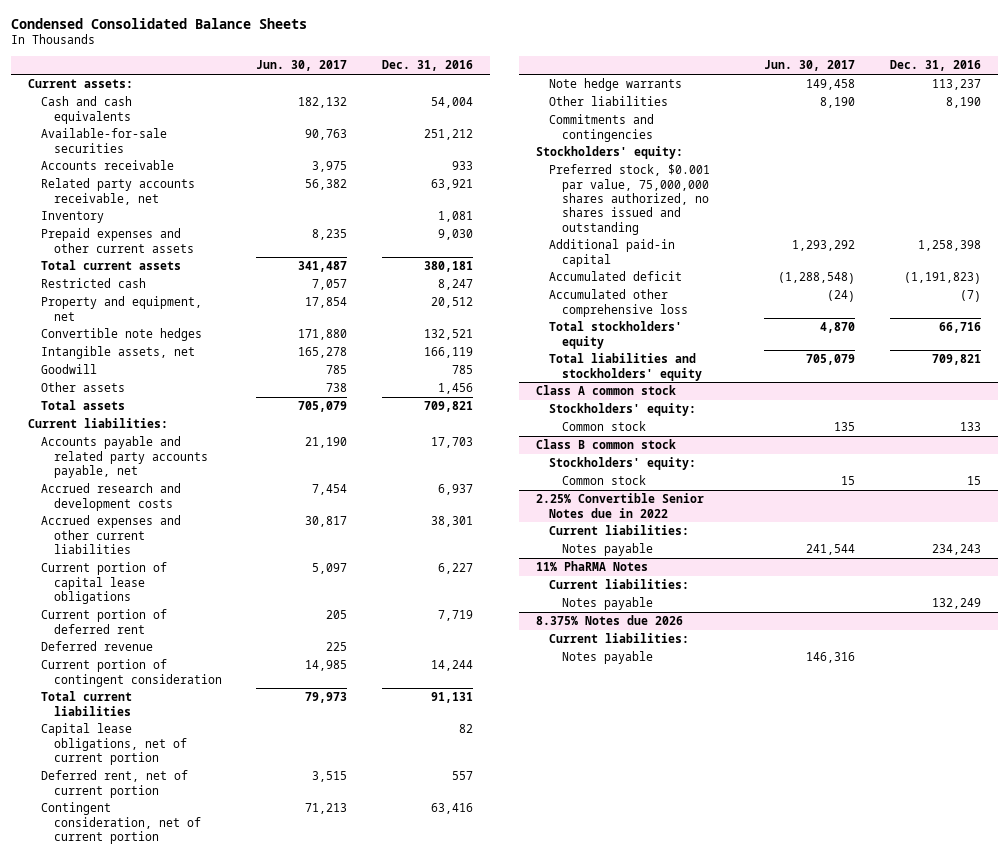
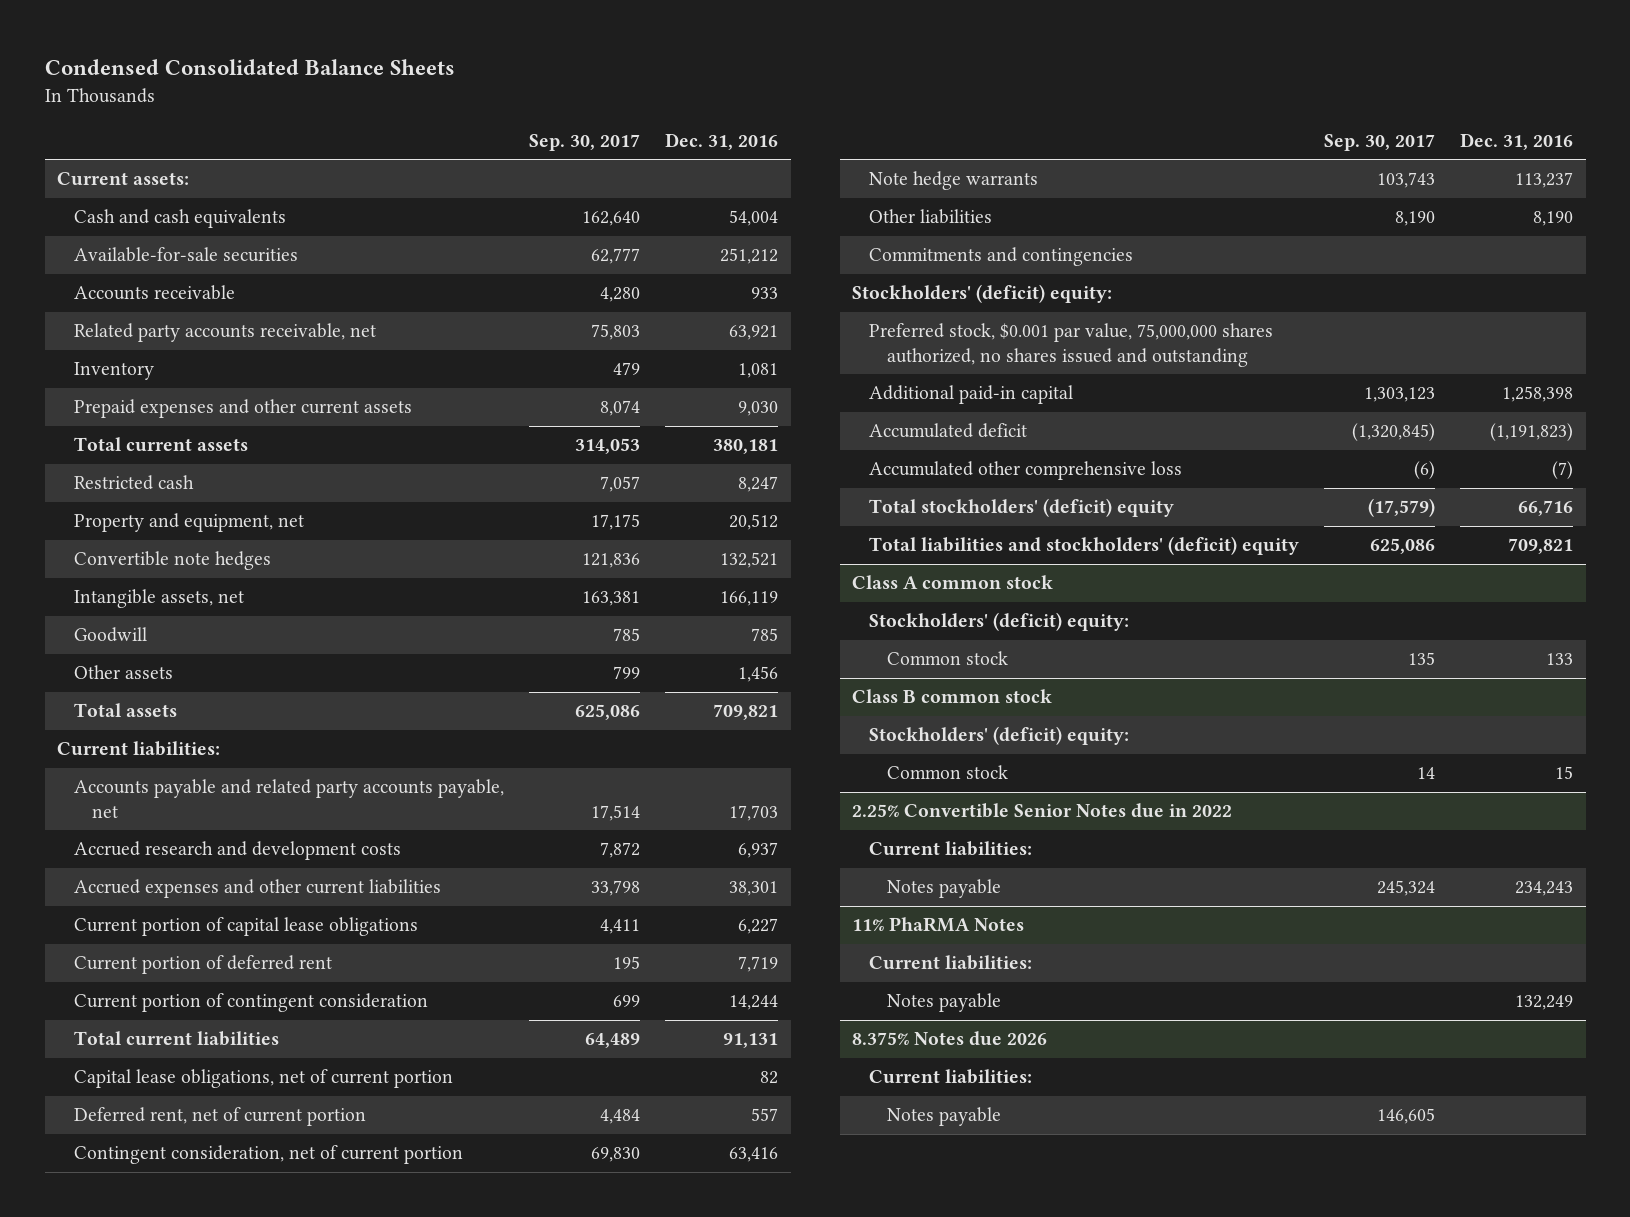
- | Jun. 30, 2017 | Dec. 31, 2016
+ | Sep. 30, 2017 | Dec. 31, 2016
- Deferred revenue | 225 |
- Stockholders' equity:
+ Stockholders' (deficit) equity:
- Total stockholders' equity | 4,870 | 66,716
- Total liabilities and stockholders' equity | 705,079 | 709,821
+ Total stockholders' (deficit) equity | (17,579) | 66,716
+ Total liabilities and stockholders' (deficit) equity | 625,086 | 709,821
@ Class A common stock
- Stockholders' equity:
+ Stockholders' (deficit) equity:
@ Class B common stock
- Stockholders' equity:
+ Stockholders' (deficit) equity:

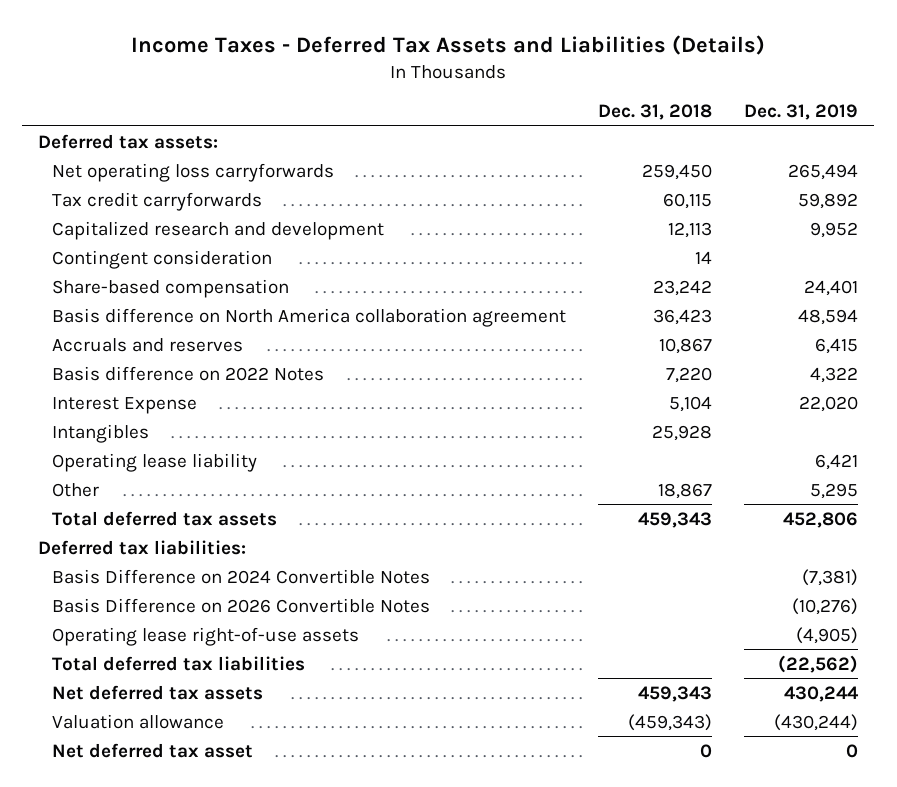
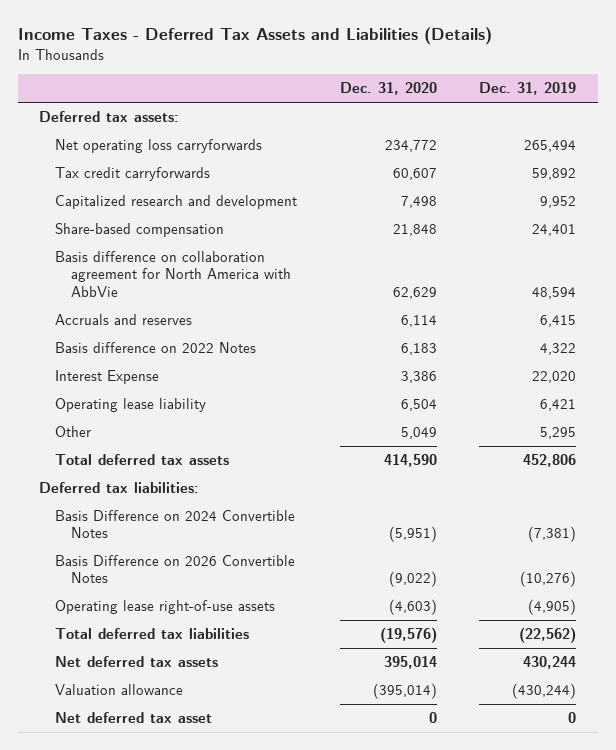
- | Dec. 31, 2018 | Dec. 31, 2019
+ | Dec. 31, 2020 | Dec. 31, 2019
- Contingent consideration | 14 |
- Basis difference on North America collaboration agreement | 36,423 | 48,594
+ Basis difference on collaboration agreement for North America with AbbVie | 62,629 | 48,594
- Intangibles | 25,928 |

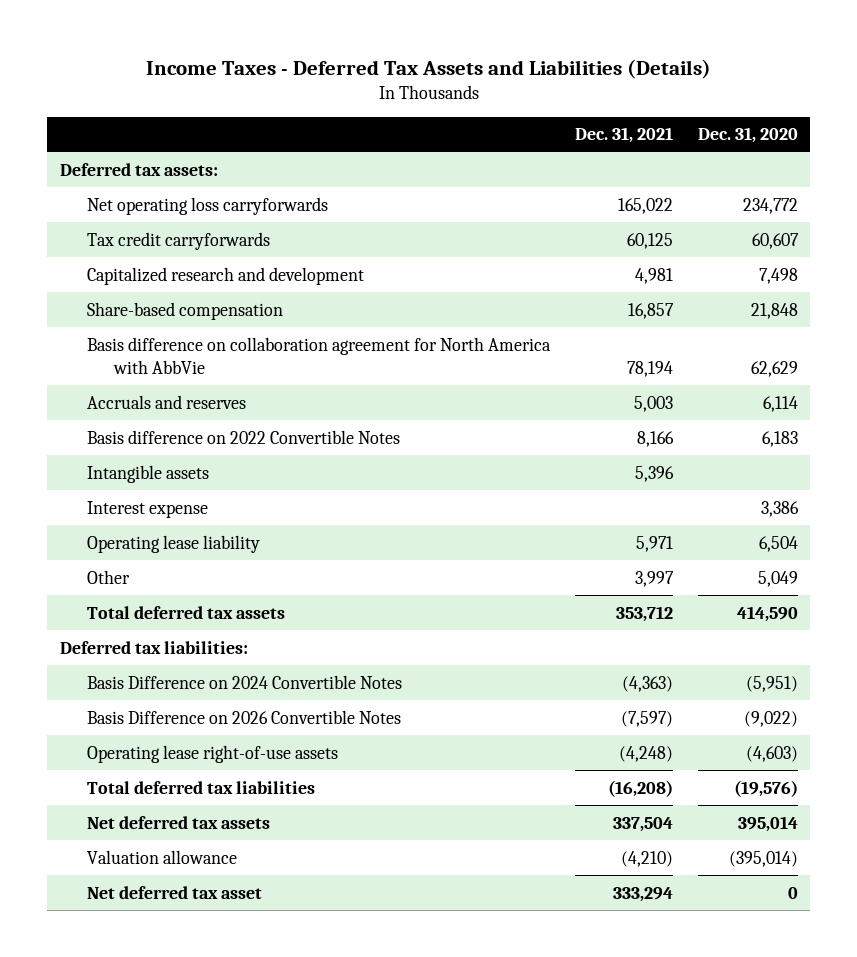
- | Dec. 31, 2020 | Dec. 31, 2019
+ | Dec. 31, 2021 | Dec. 31, 2020
- Basis difference on 2022 Notes | 6,183 | 4,322
- Interest Expense | 3,386 | 22,020
+ Basis difference on 2022 Convertible Notes | 8,166 | 6,183
+ Intangible assets | 5,396 |
+ Interest expense | | 3,386

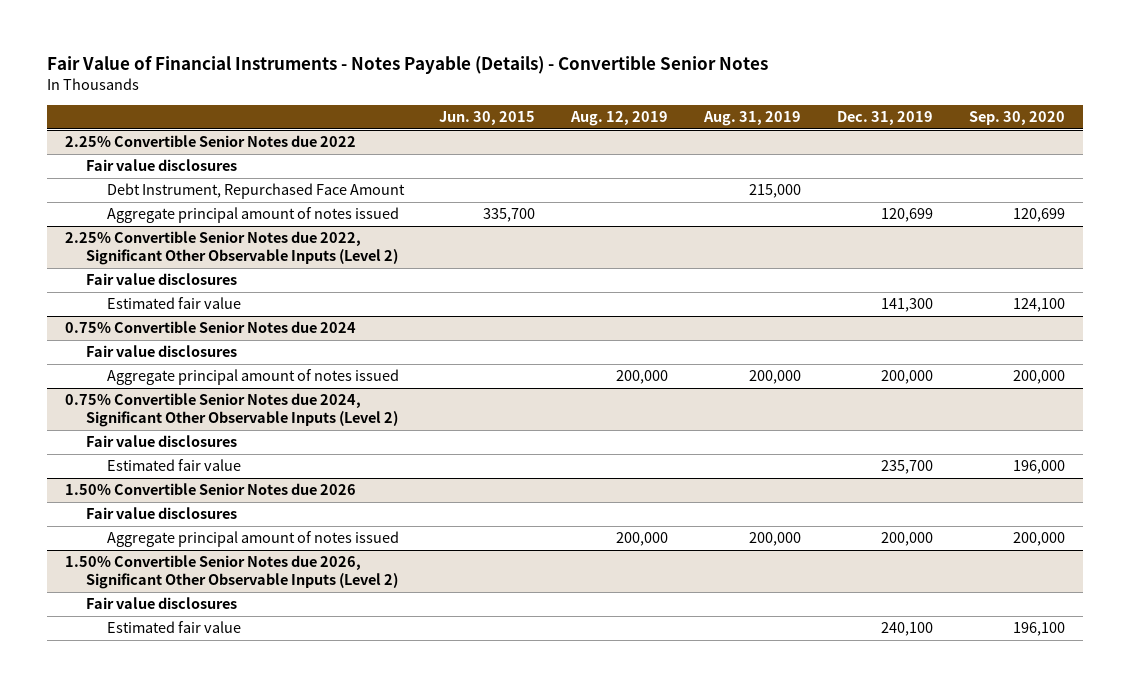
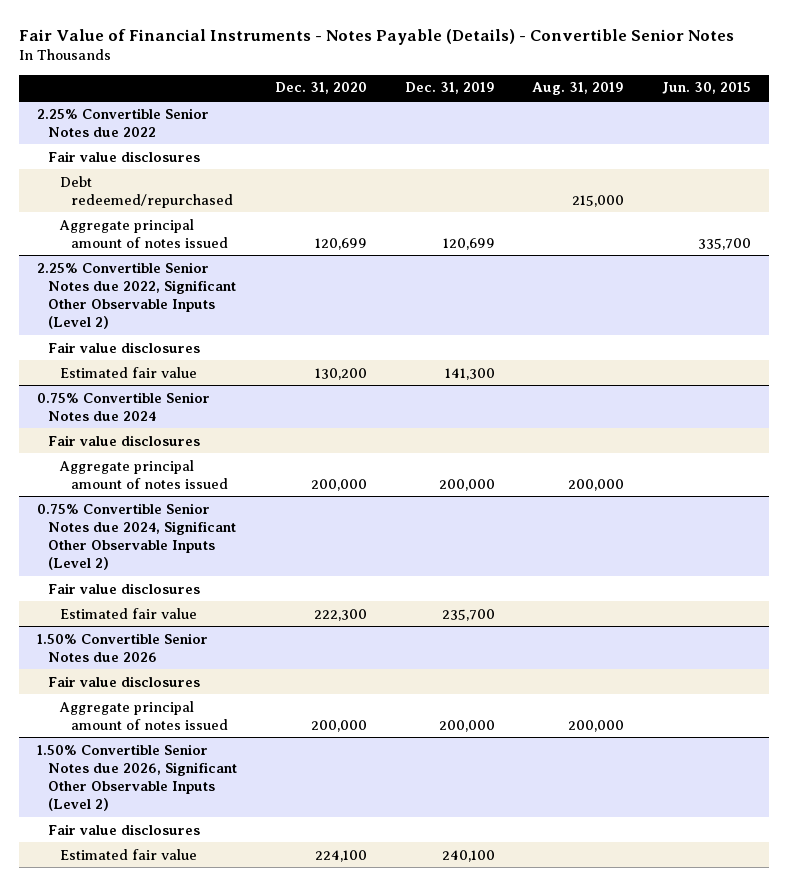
- | Jun. 30, 2015 | Aug. 12, 2019 | Aug. 31, 2019 | Dec. 31, 2019 | Sep. 30, 2020
+ | Dec. 31, 2020 | Dec. 31, 2019 | Aug. 31, 2019 | Jun. 30, 2015
@ 2.25% Convertible Senior Notes due 2022
- Debt Instrument, Repurchased Face Amount | | | 215,000 | |
+ Debt redeemed/repurchased | | | 215,000 |

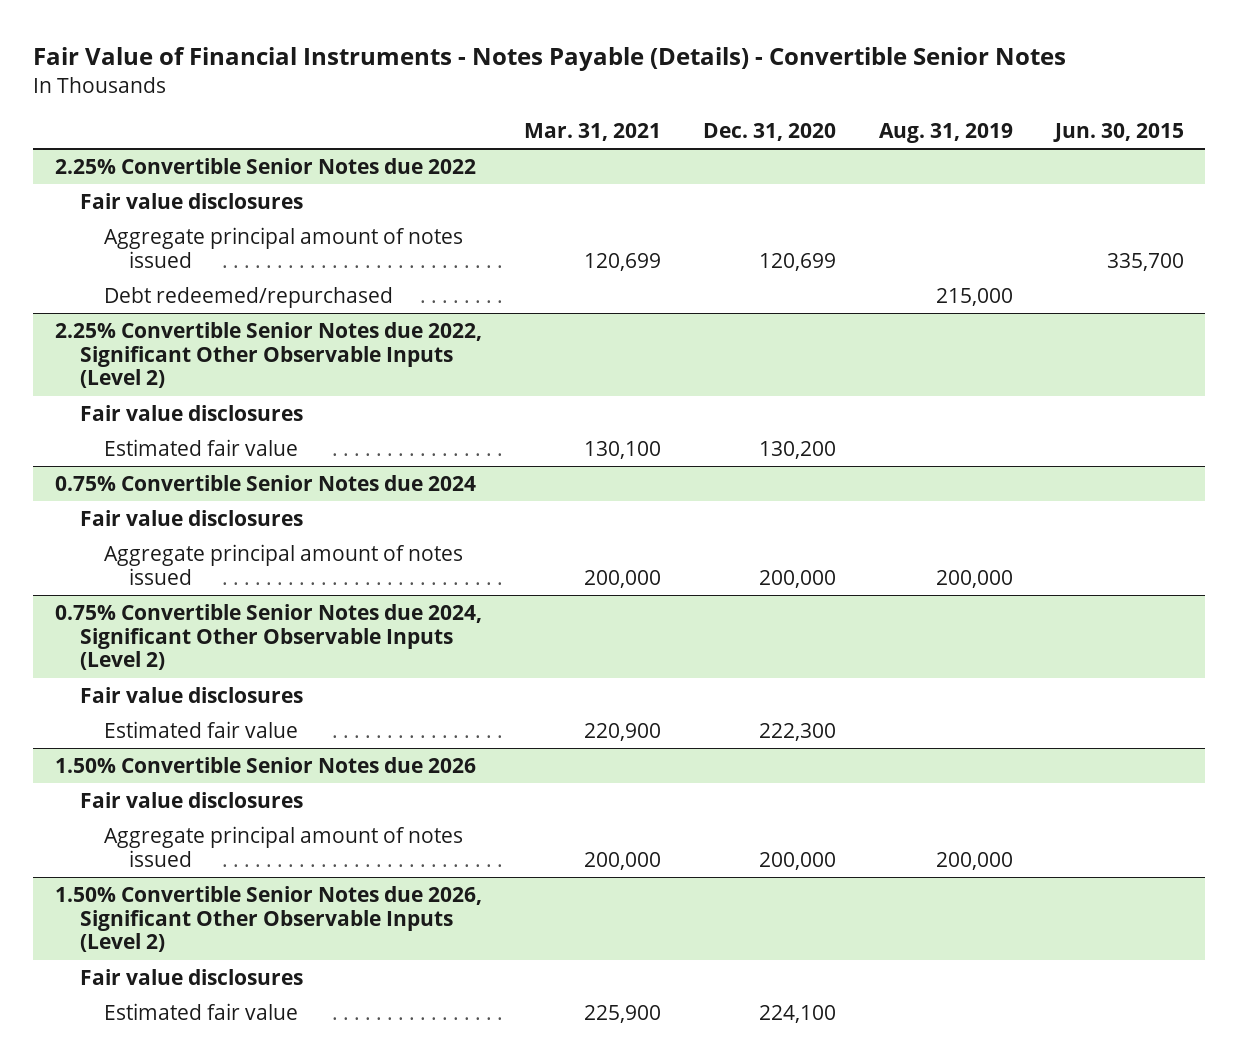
- | Dec. 31, 2020 | Dec. 31, 2019 | Aug. 31, 2019 | Jun. 30, 2015
+ | Mar. 31, 2021 | Dec. 31, 2020 | Aug. 31, 2019 | Jun. 30, 2015
@ 2.25% Convertible Senior Notes due 2022
moved down: Debt redeemed/repurchased | | | 215,000 |

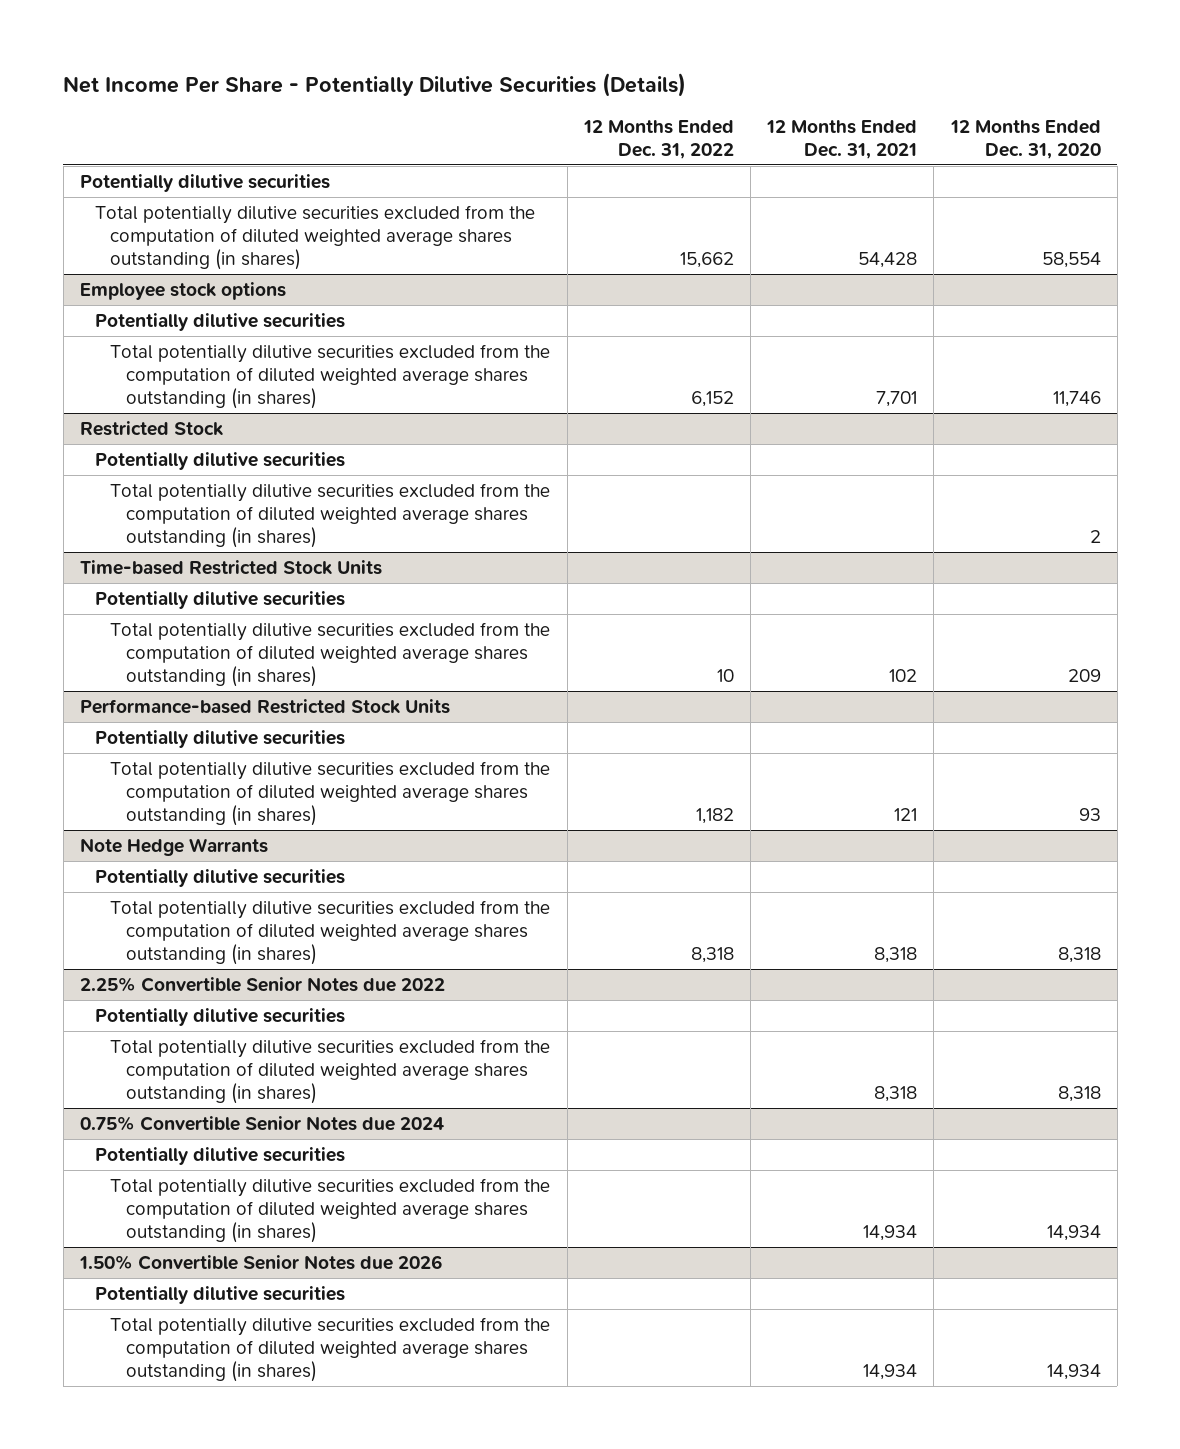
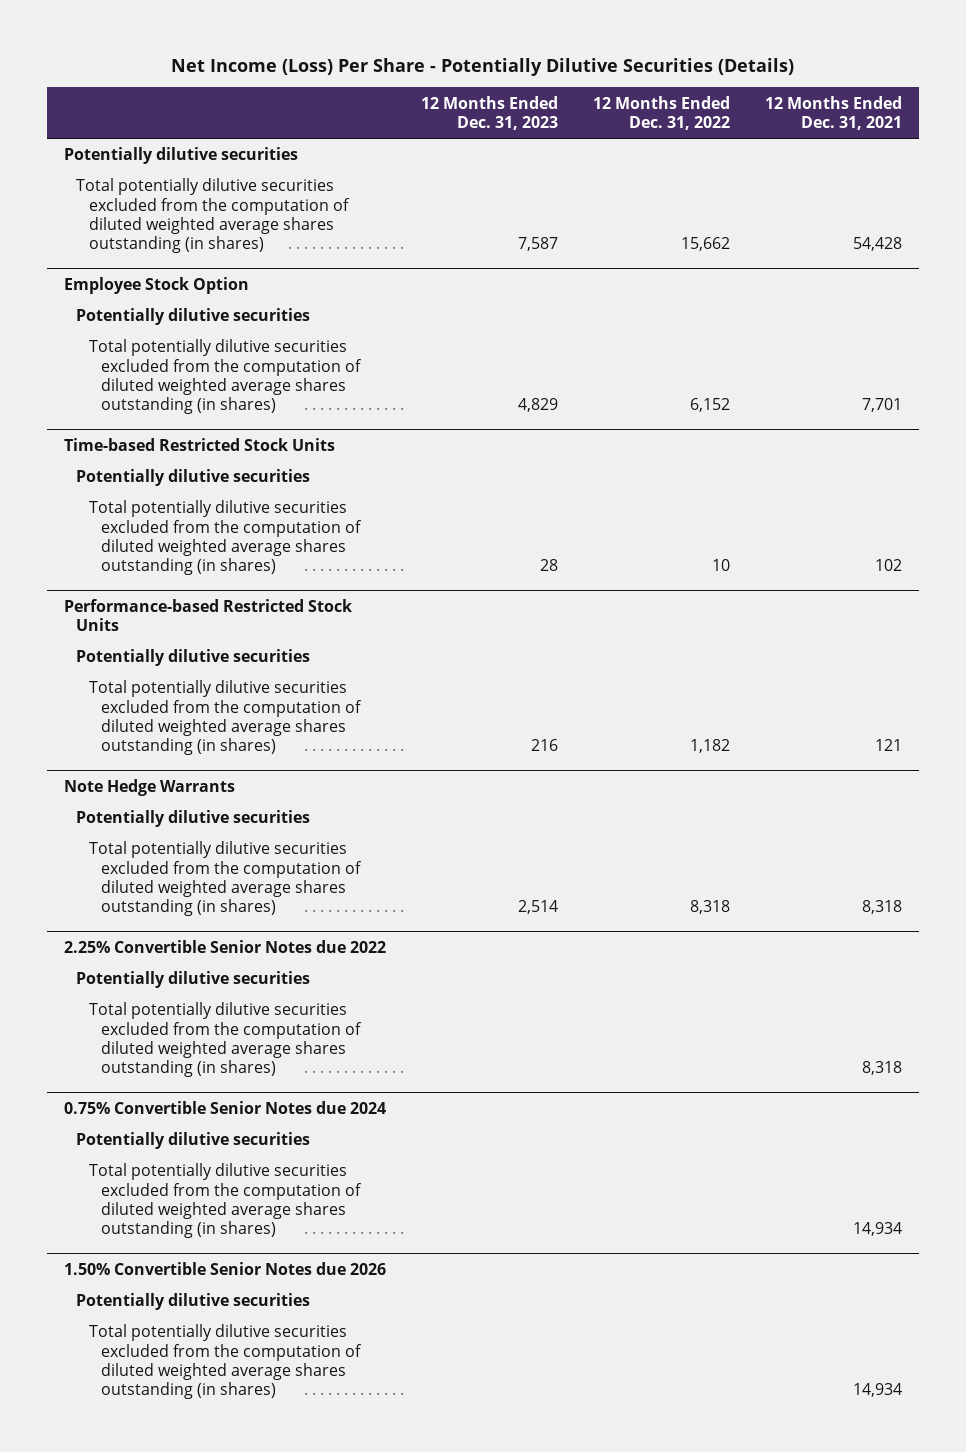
- Net Income Per Share - Potentially Dilutive Securities (Details)
+ Net Income (Loss) Per Share - Potentially Dilutive Securities (Details)
- | 12 Months Ended Dec. 31, 2022 | 12 Months Ended Dec. 31, 2021 | 12 Months Ended Dec. 31, 2020
+ | 12 Months Ended Dec. 31, 2023 | 12 Months Ended Dec. 31, 2022 | 12 Months Ended Dec. 31, 2021
- Employee stock options
+ Employee Stock Option
- Restricted Stock
- Potentially dilutive securities
- Total potentially dilutive securities excluded from the computation of diluted weighted average shares outstanding (in shares) | | | 2

